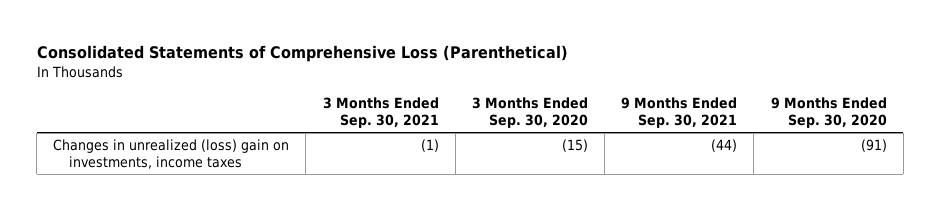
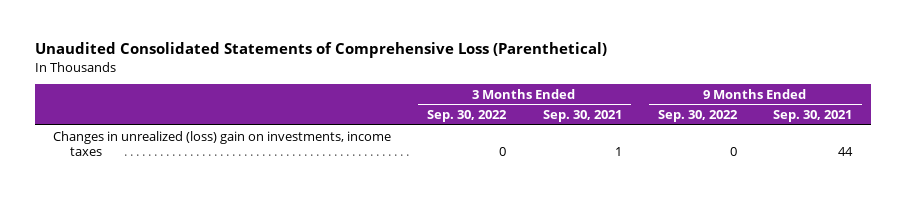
- Consolidated Statements of Comprehensive Loss (Parenthetical)
+ Unaudited Consolidated Statements of Comprehensive Loss (Parenthetical)
- | 3 Months Ended Sep. 30, 2021 | 3 Months Ended Sep. 30, 2020 | 9 Months Ended Sep. 30, 2021 | 9 Months Ended Sep. 30, 2020
+ | 3 Months Ended Sep. 30, 2022 | 3 Months Ended Sep. 30, 2021 | 9 Months Ended Sep. 30, 2022 | 9 Months Ended Sep. 30, 2021
- Changes in unrealized (loss) gain on investments, income taxes | (1) | (15) | (44) | (91)
+ Changes in unrealized (loss) gain on investments, income taxes | 0 | 1 | 0 | 44

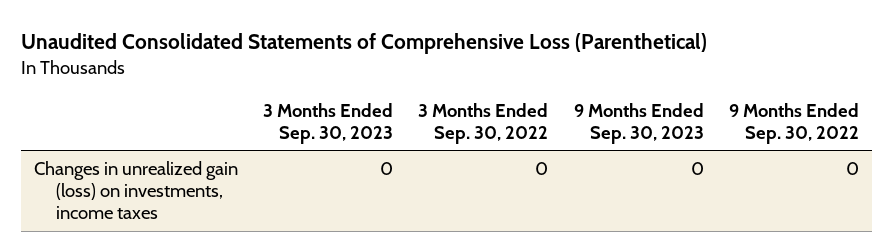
- | 3 Months Ended Sep. 30, 2022 | 3 Months Ended Sep. 30, 2021 | 9 Months Ended Sep. 30, 2022 | 9 Months Ended Sep. 30, 2021
+ | 3 Months Ended Sep. 30, 2023 | 3 Months Ended Sep. 30, 2022 | 9 Months Ended Sep. 30, 2023 | 9 Months Ended Sep. 30, 2022
- Changes in unrealized (loss) gain on investments, income taxes | 0 | 1 | 0 | 44
+ Changes in unrealized gain (loss) on investments, income taxes | 0 | 0 | 0 | 0

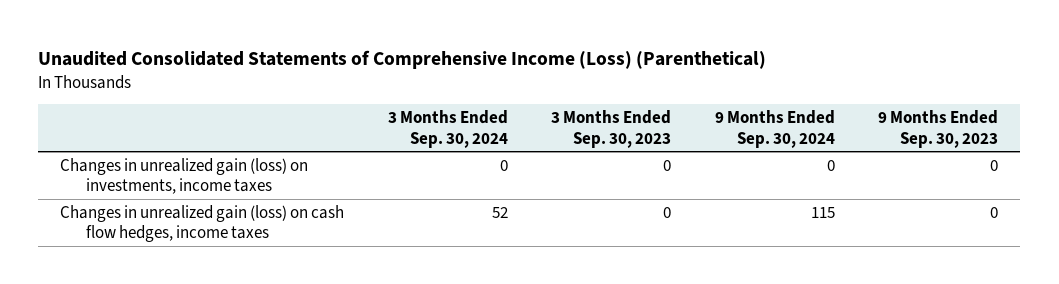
- Unaudited Consolidated Statements of Comprehensive Loss (Parenthetical)
+ Unaudited Consolidated Statements of Comprehensive Income (Loss) (Parenthetical)
- | 3 Months Ended Sep. 30, 2023 | 3 Months Ended Sep. 30, 2022 | 9 Months Ended Sep. 30, 2023 | 9 Months Ended Sep. 30, 2022
+ | 3 Months Ended Sep. 30, 2024 | 3 Months Ended Sep. 30, 2023 | 9 Months Ended Sep. 30, 2024 | 9 Months Ended Sep. 30, 2023
+ Changes in unrealized gain (loss) on cash flow hedges, income taxes | 52 | 0 | 115 | 0

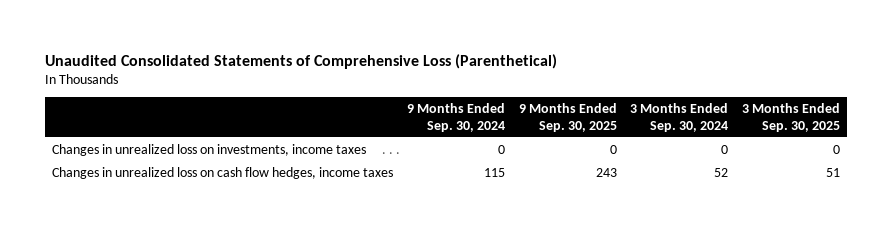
- Unaudited Consolidated Statements of Comprehensive Income (Loss) (Parenthetical)
+ Unaudited Consolidated Statements of Comprehensive Loss (Parenthetical)
- | 3 Months Ended Sep. 30, 2024 | 3 Months Ended Sep. 30, 2023 | 9 Months Ended Sep. 30, 2024 | 9 Months Ended Sep. 30, 2023
+ | 9 Months Ended Sep. 30, 2024 | 9 Months Ended Sep. 30, 2025 | 3 Months Ended Sep. 30, 2024 | 3 Months Ended Sep. 30, 2025
- Changes in unrealized gain (loss) on investments, income taxes | 0 | 0 | 0 | 0
- Changes in unrealized gain (loss) on cash flow hedges, income taxes | 52 | 0 | 115 | 0
+ Changes in unrealized loss on investments, income taxes | 0 | 0 | 0 | 0
+ Changes in unrealized loss on cash flow hedges, income taxes | 115 | 243 | 52 | 51

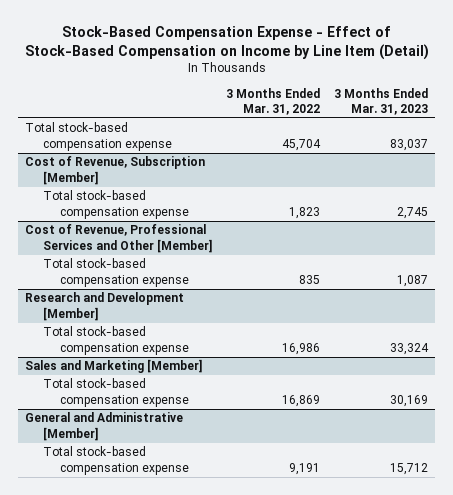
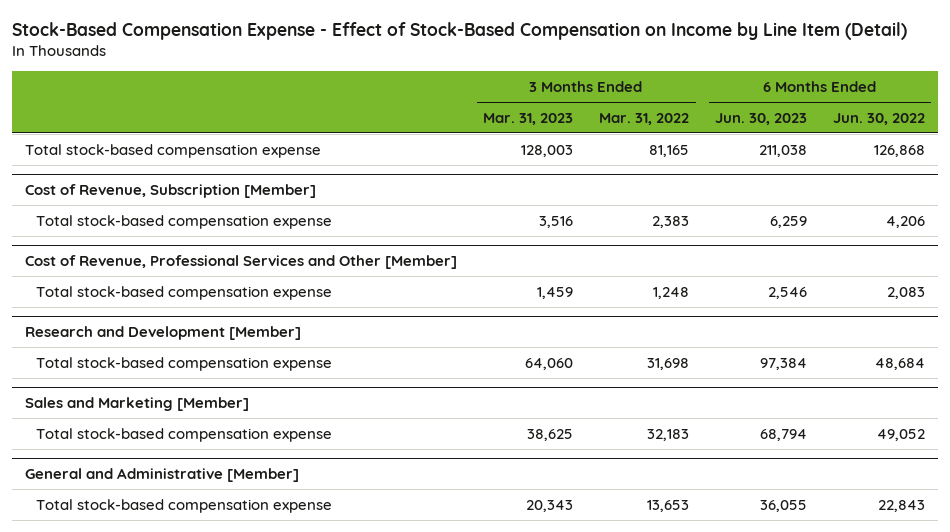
- | 3 Months Ended Mar. 31, 2022 | 3 Months Ended Mar. 31, 2023
+ | 3 Months Ended Mar. 31, 2023 | 3 Months Ended Mar. 31, 2022 | 6 Months Ended Jun. 30, 2023 | 6 Months Ended Jun. 30, 2022
- Total stock-based compensation expense | 45,704 | 83,037
+ Total stock-based compensation expense | 128,003 | 81,165 | 211,038 | 126,868
@ Cost of Revenue, Subscription [Member]
- Total stock-based compensation expense | 1,823 | 2,745
+ Total stock-based compensation expense | 3,516 | 2,383 | 6,259 | 4,206
@ Cost of Revenue, Professional Services and Other [Member]
- Total stock-based compensation expense | 835 | 1,087
+ Total stock-based compensation expense | 1,459 | 1,248 | 2,546 | 2,083
@ Research and Development [Member]
- Total stock-based compensation expense | 16,986 | 33,324
+ Total stock-based compensation expense | 64,060 | 31,698 | 97,384 | 48,684
@ Sales and Marketing [Member]
- Total stock-based compensation expense | 16,869 | 30,169
+ Total stock-based compensation expense | 38,625 | 32,183 | 68,794 | 49,052
@ General and Administrative [Member]
- Total stock-based compensation expense | 9,191 | 15,712
+ Total stock-based compensation expense | 20,343 | 13,653 | 36,055 | 22,843

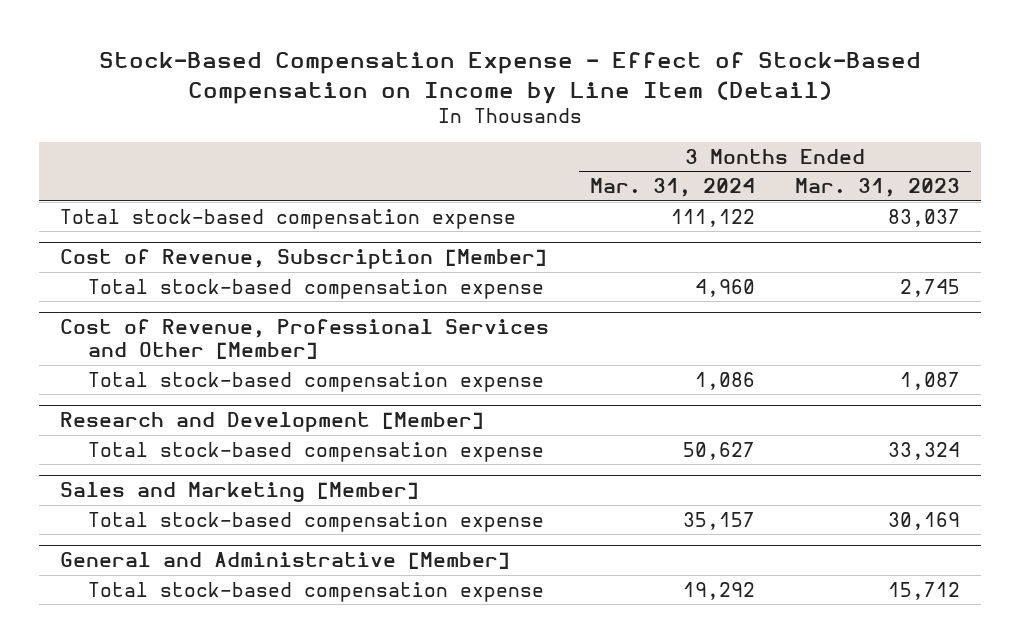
- | 3 Months Ended Mar. 31, 2023 | 3 Months Ended Mar. 31, 2022 | 6 Months Ended Jun. 30, 2023 | 6 Months Ended Jun. 30, 2022
+ | 3 Months Ended Mar. 31, 2024 | 3 Months Ended Mar. 31, 2023
- Total stock-based compensation expense | 128,003 | 81,165 | 211,038 | 126,868
+ Total stock-based compensation expense | 111,122 | 83,037
@ Cost of Revenue, Subscription [Member]
- Total stock-based compensation expense | 3,516 | 2,383 | 6,259 | 4,206
+ Total stock-based compensation expense | 4,960 | 2,745
@ Cost of Revenue, Professional Services and Other [Member]
- Total stock-based compensation expense | 1,459 | 1,248 | 2,546 | 2,083
+ Total stock-based compensation expense | 1,086 | 1,087
@ Research and Development [Member]
- Total stock-based compensation expense | 64,060 | 31,698 | 97,384 | 48,684
+ Total stock-based compensation expense | 50,627 | 33,324
@ Sales and Marketing [Member]
- Total stock-based compensation expense | 38,625 | 32,183 | 68,794 | 49,052
+ Total stock-based compensation expense | 35,157 | 30,169
@ General and Administrative [Member]
- Total stock-based compensation expense | 20,343 | 13,653 | 36,055 | 22,843
+ Total stock-based compensation expense | 19,292 | 15,712

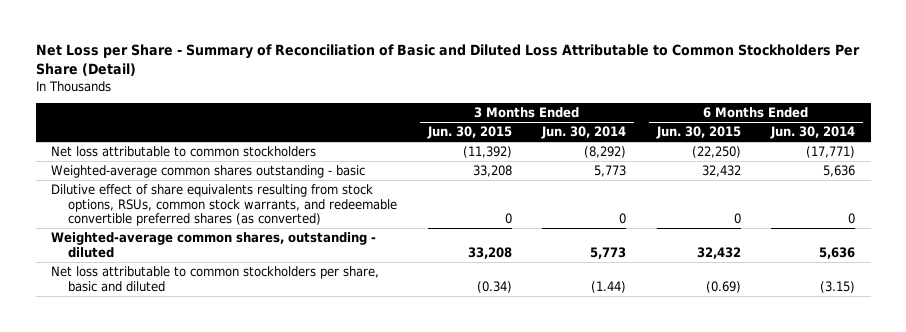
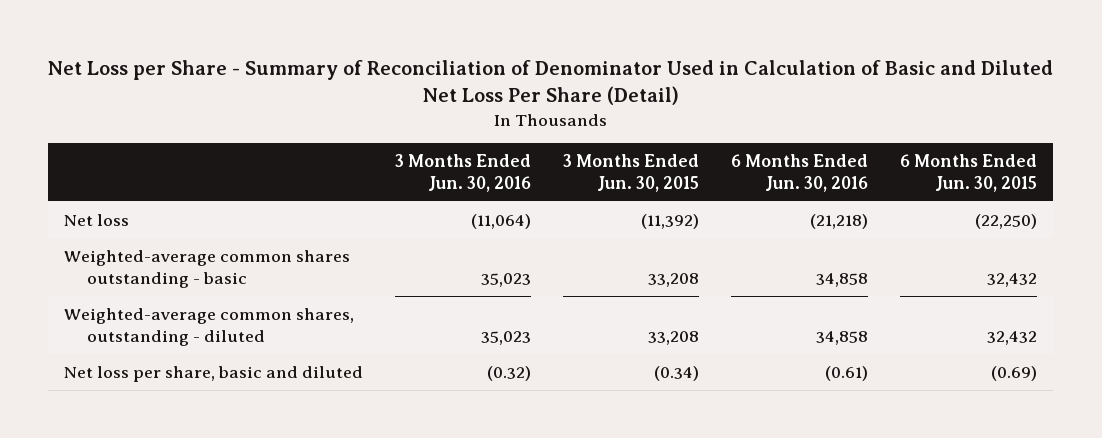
- Net Loss per Share - Summary of Reconciliation of Basic and Diluted Loss Attributable to Common Stockholders Per Share (Detail)
+ Net Loss per Share - Summary of Reconciliation of Denominator Used in Calculation of Basic and Diluted Net Loss Per Share (Detail)
- | 3 Months Ended Jun. 30, 2015 | 3 Months Ended Jun. 30, 2014 | 6 Months Ended Jun. 30, 2015 | 6 Months Ended Jun. 30, 2014
+ | 3 Months Ended Jun. 30, 2016 | 3 Months Ended Jun. 30, 2015 | 6 Months Ended Jun. 30, 2016 | 6 Months Ended Jun. 30, 2015
- Net loss attributable to common stockholders | (11,392) | (8,292) | (22,250) | (17,771)
+ Net loss | (11,064) | (11,392) | (21,218) | (22,250)
- Dilutive effect of share equivalents resulting from stock options, RSUs, common stock warrants, and redeemable convertible preferred shares (as converted) | 0 | 0 | 0 | 0
- Net loss attributable to common stockholders per share, basic and diluted | (0.34) | (1.44) | (0.69) | (3.15)
+ Net loss per share, basic and diluted | (0.32) | (0.34) | (0.61) | (0.69)

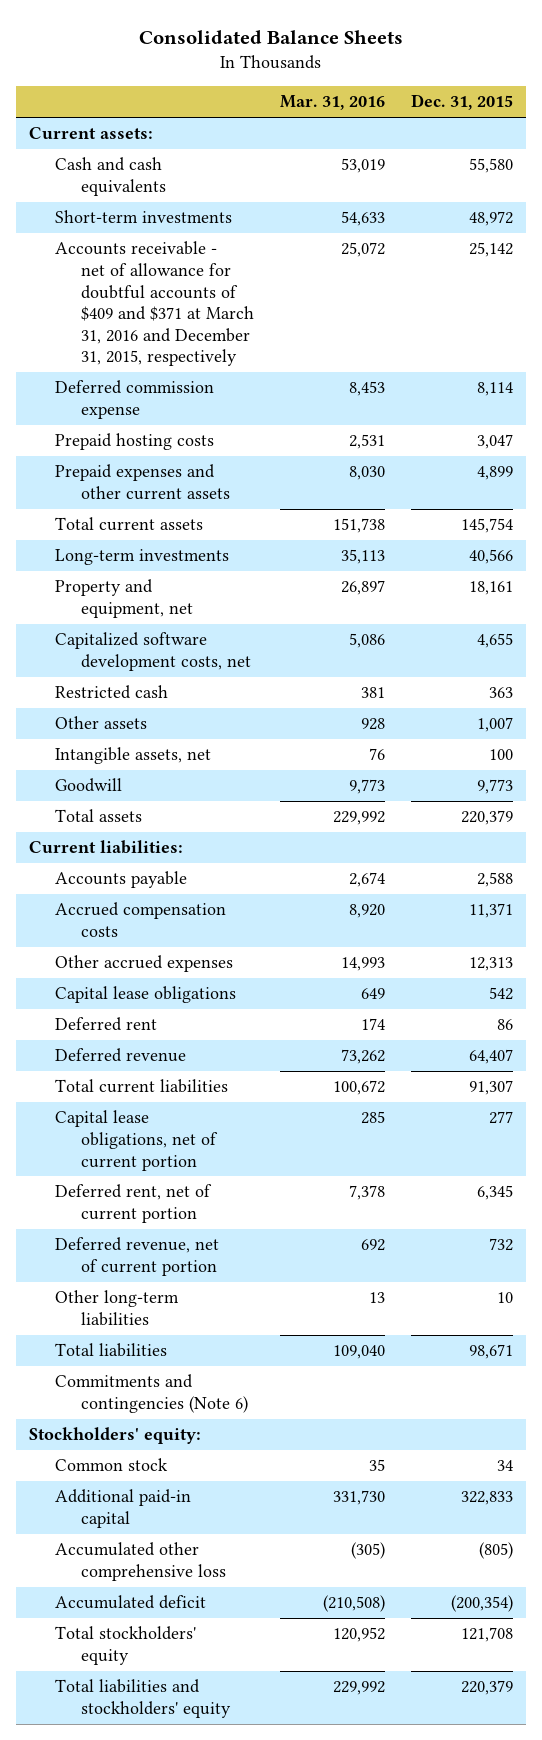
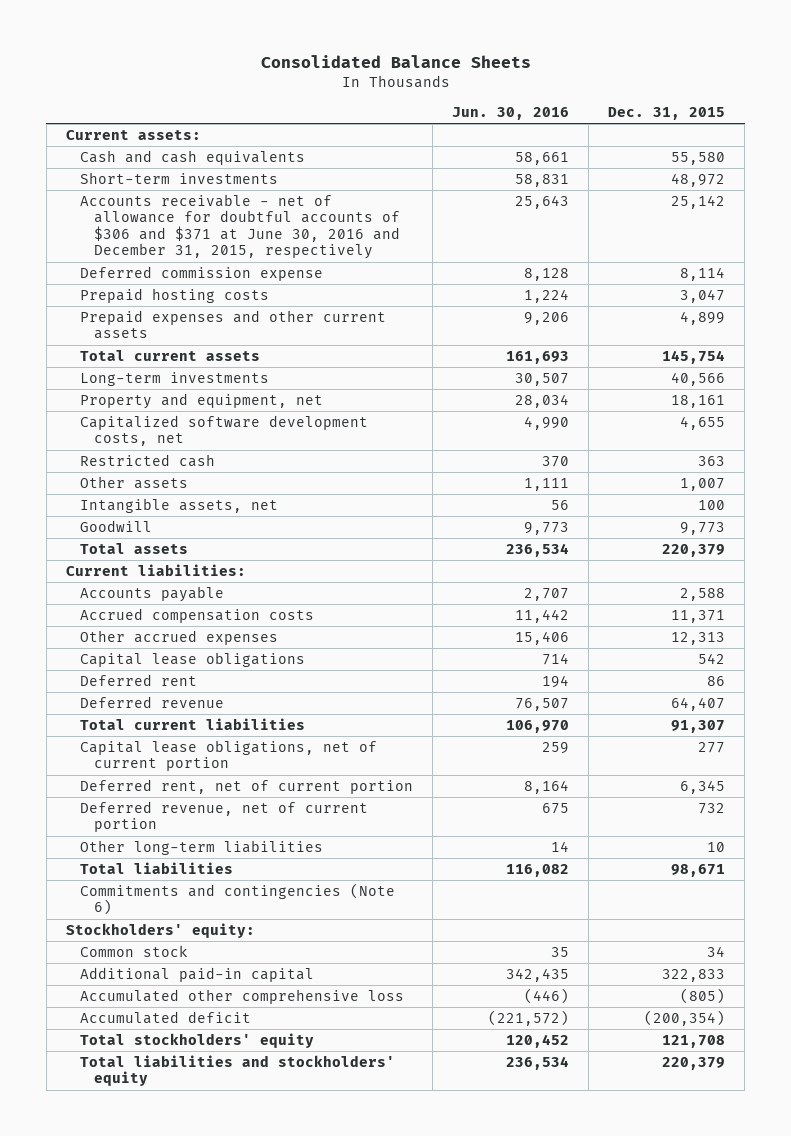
- | Mar. 31, 2016 | Dec. 31, 2015
+ | Jun. 30, 2016 | Dec. 31, 2015
- Accounts receivable - net of allowance for doubtful accounts of $409 and $371 at March 31, 2016 and December 31, 2015, respectively | 25,072 | 25,142
+ Accounts receivable - net of allowance for doubtful accounts of $306 and $371 at June 30, 2016 and December 31, 2015, respectively | 25,643 | 25,142

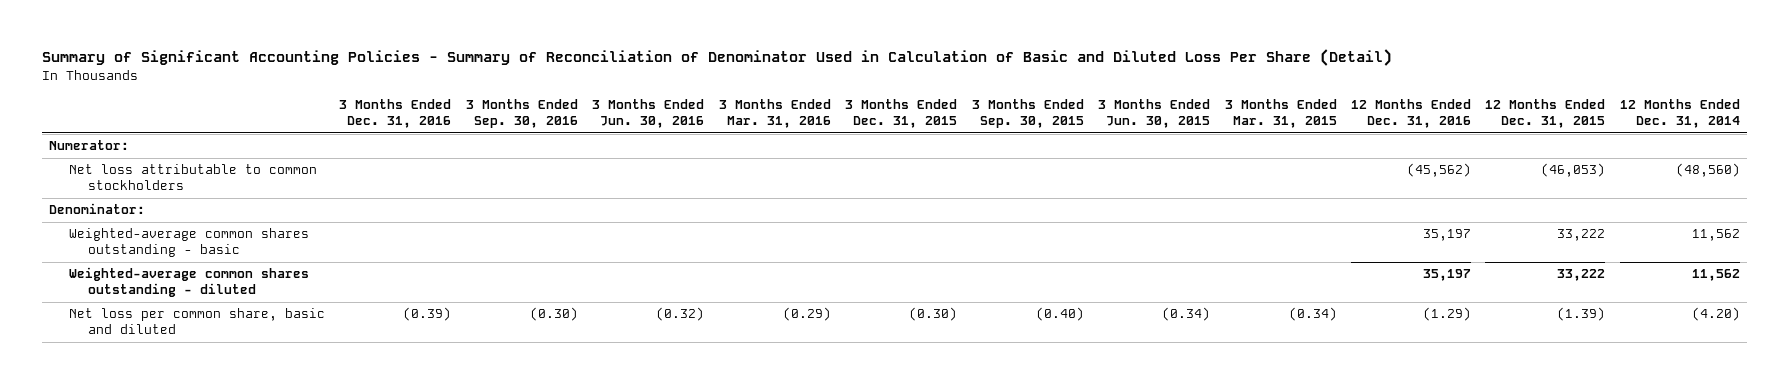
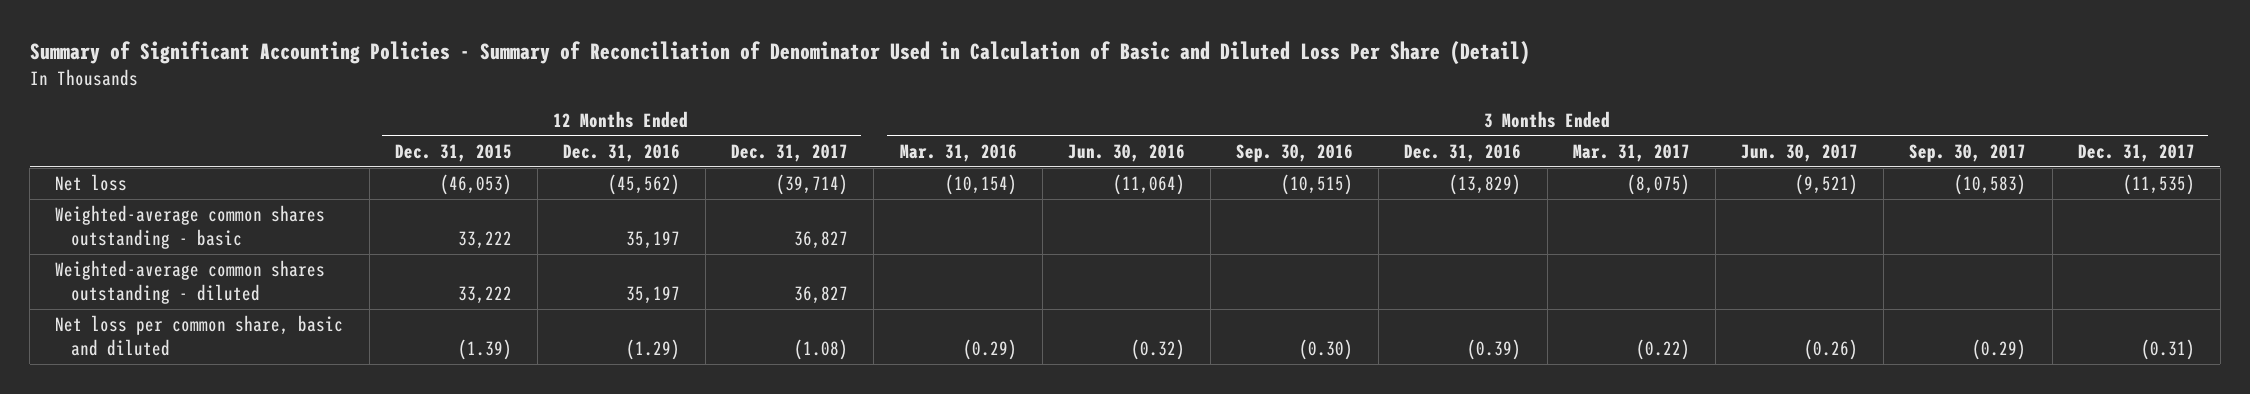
- | 3 Months Ended Dec. 31, 2016 | 3 Months Ended Sep. 30, 2016 | 3 Months Ended Jun. 30, 2016 | 3 Months Ended Mar. 31, 2016 | 3 Months Ended Dec. 31, 2015 | 3 Months Ended Sep. 30, 2015 | 3 Months Ended Jun. 30, 2015 | 3 Months Ended Mar. 31, 2015 | 12 Months Ended Dec. 31, 2016 | 12 Months Ended Dec. 31, 2015 | 12 Months Ended Dec. 31, 2014
+ | 12 Months Ended Dec. 31, 2015 | 12 Months Ended Dec. 31, 2016 | 12 Months Ended Dec. 31, 2017 | 3 Months Ended Mar. 31, 2016 | 3 Months Ended Jun. 30, 2016 | 3 Months Ended Sep. 30, 2016 | 3 Months Ended Dec. 31, 2016 | 3 Months Ended Mar. 31, 2017 | 3 Months Ended Jun. 30, 2017 | 3 Months Ended Sep. 30, 2017 | 3 Months Ended Dec. 31, 2017
- Numerator:
- Net loss attributable to common stockholders | | | | | | | | | (45,562) | (46,053) | (48,560)
- Denominator:
+ Net loss | (46,053) | (45,562) | (39,714) | (10,154) | (11,064) | (10,515) | (13,829) | (8,075) | (9,521) | (10,583) | (11,535)

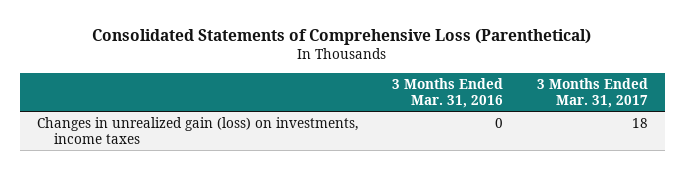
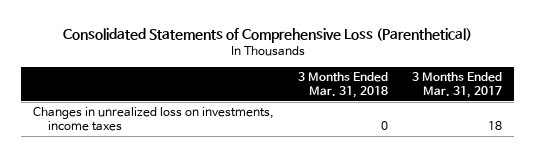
- | 3 Months Ended Mar. 31, 2016 | 3 Months Ended Mar. 31, 2017
+ | 3 Months Ended Mar. 31, 2018 | 3 Months Ended Mar. 31, 2017
- Changes in unrealized gain (loss) on investments, income taxes | 0 | 18
+ Changes in unrealized loss on investments, income taxes | 0 | 18

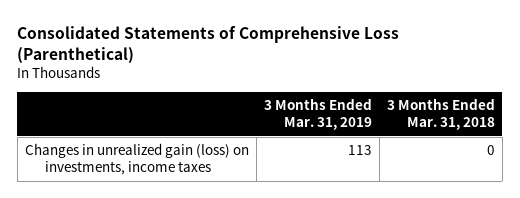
- | 3 Months Ended Mar. 31, 2018 | 3 Months Ended Mar. 31, 2017
+ | 3 Months Ended Mar. 31, 2019 | 3 Months Ended Mar. 31, 2018
- Changes in unrealized loss on investments, income taxes | 0 | 18
+ Changes in unrealized gain (loss) on investments, income taxes | 113 | 0

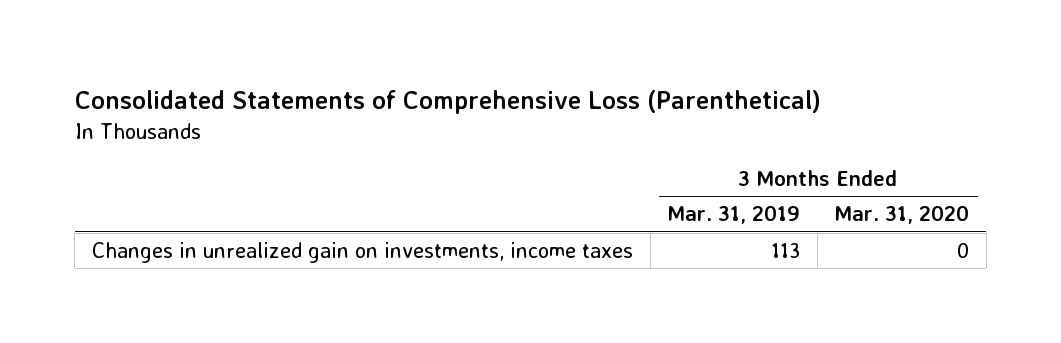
- | 3 Months Ended Mar. 31, 2019 | 3 Months Ended Mar. 31, 2018
+ | 3 Months Ended Mar. 31, 2019 | 3 Months Ended Mar. 31, 2020
- Changes in unrealized gain (loss) on investments, income taxes | 113 | 0
+ Changes in unrealized gain on investments, income taxes | 113 | 0

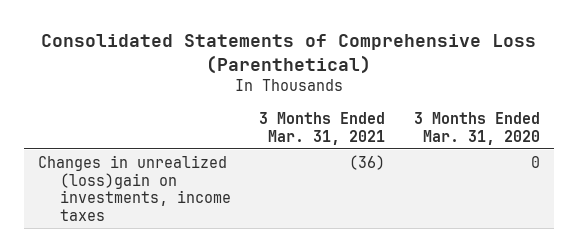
- | 3 Months Ended Mar. 31, 2019 | 3 Months Ended Mar. 31, 2020
+ | 3 Months Ended Mar. 31, 2021 | 3 Months Ended Mar. 31, 2020
- Changes in unrealized gain on investments, income taxes | 113 | 0
+ Changes in unrealized (loss)gain on investments, income taxes | (36) | 0

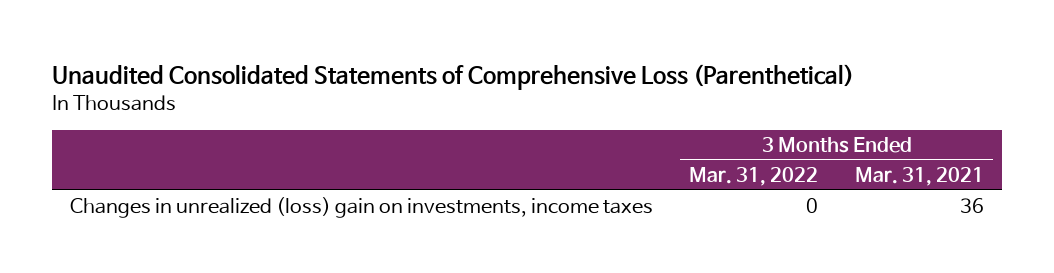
- Consolidated Statements of Comprehensive Loss (Parenthetical)
+ Unaudited Consolidated Statements of Comprehensive Loss (Parenthetical)
- | 3 Months Ended Mar. 31, 2021 | 3 Months Ended Mar. 31, 2020
+ | 3 Months Ended Mar. 31, 2022 | 3 Months Ended Mar. 31, 2021
- Changes in unrealized (loss)gain on investments, income taxes | (36) | 0
+ Changes in unrealized (loss) gain on investments, income taxes | 0 | 36

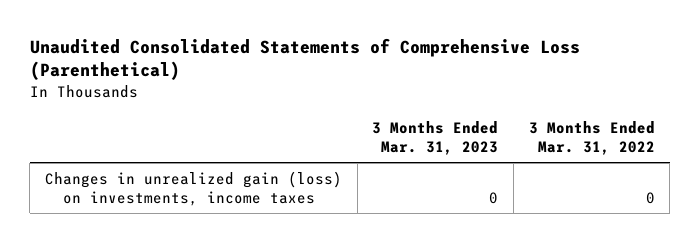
- | 3 Months Ended Mar. 31, 2022 | 3 Months Ended Mar. 31, 2021
+ | 3 Months Ended Mar. 31, 2023 | 3 Months Ended Mar. 31, 2022
- Changes in unrealized (loss) gain on investments, income taxes | 0 | 36
+ Changes in unrealized gain (loss) on investments, income taxes | 0 | 0

